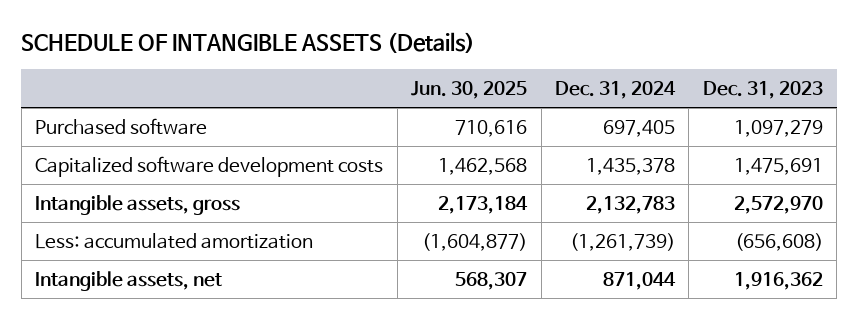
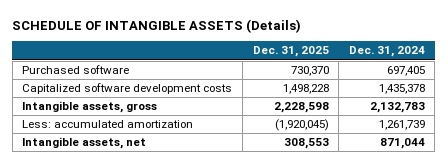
- | Jun. 30, 2025 | Dec. 31, 2024 | Dec. 31, 2023
+ | Dec. 31, 2025 | Dec. 31, 2024
- Less: accumulated amortization | (1,604,877) | (1,261,739) | (656,608)
+ Less: accumulated amortization | (1,920,045) | 1,261,739

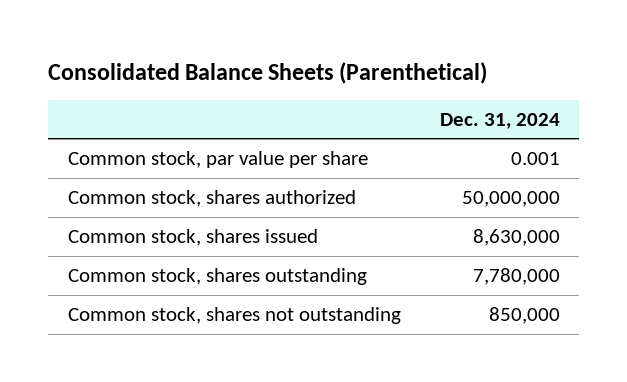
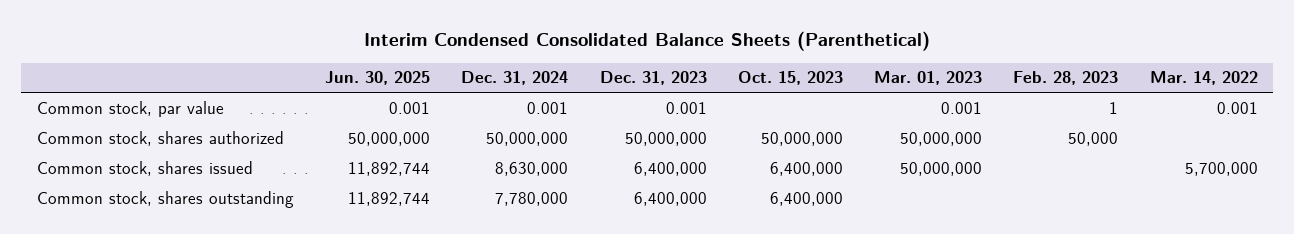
- Consolidated Balance Sheets (Parenthetical)
+ Interim Condensed Consolidated Balance Sheets (Parenthetical)
- | Dec. 31, 2024
+ | Jun. 30, 2025 | Dec. 31, 2024 | Dec. 31, 2023 | Oct. 15, 2023 | Mar. 01, 2023 | Feb. 28, 2023 | Mar. 14, 2022
- Common stock, par value per share | 0.001
+ Common stock, par value | 0.001 | 0.001 | 0.001 | | 0.001 | 1 | 0.001
- Common stock, shares not outstanding | 850,000

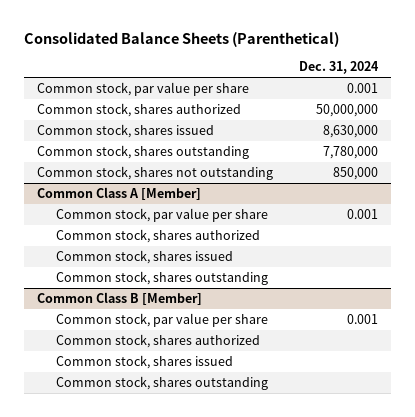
- Interim Condensed Consolidated Balance Sheets (Parenthetical)
+ Consolidated Balance Sheets (Parenthetical)
- | Jun. 30, 2025 | Dec. 31, 2024 | Dec. 31, 2023 | Oct. 15, 2023 | Mar. 01, 2023 | Feb. 28, 2023 | Mar. 14, 2022
+ | Dec. 31, 2024
- Common stock, par value | 0.001 | 0.001 | 0.001 | | 0.001 | 1 | 0.001
+ Common stock, par value per share | 0.001
+ Common stock, shares not outstanding | 850,000
+ Common Class A [Member]
+ Common stock, par value per share | 0.001
+ Common stock, shares authorized
+ Common stock, shares issued
+ Common stock, shares outstanding
+ Common Class B [Member]
+ Common stock, par value per share | 0.001
+ Common stock, shares authorized
+ Common stock, shares issued
+ Common stock, shares outstanding

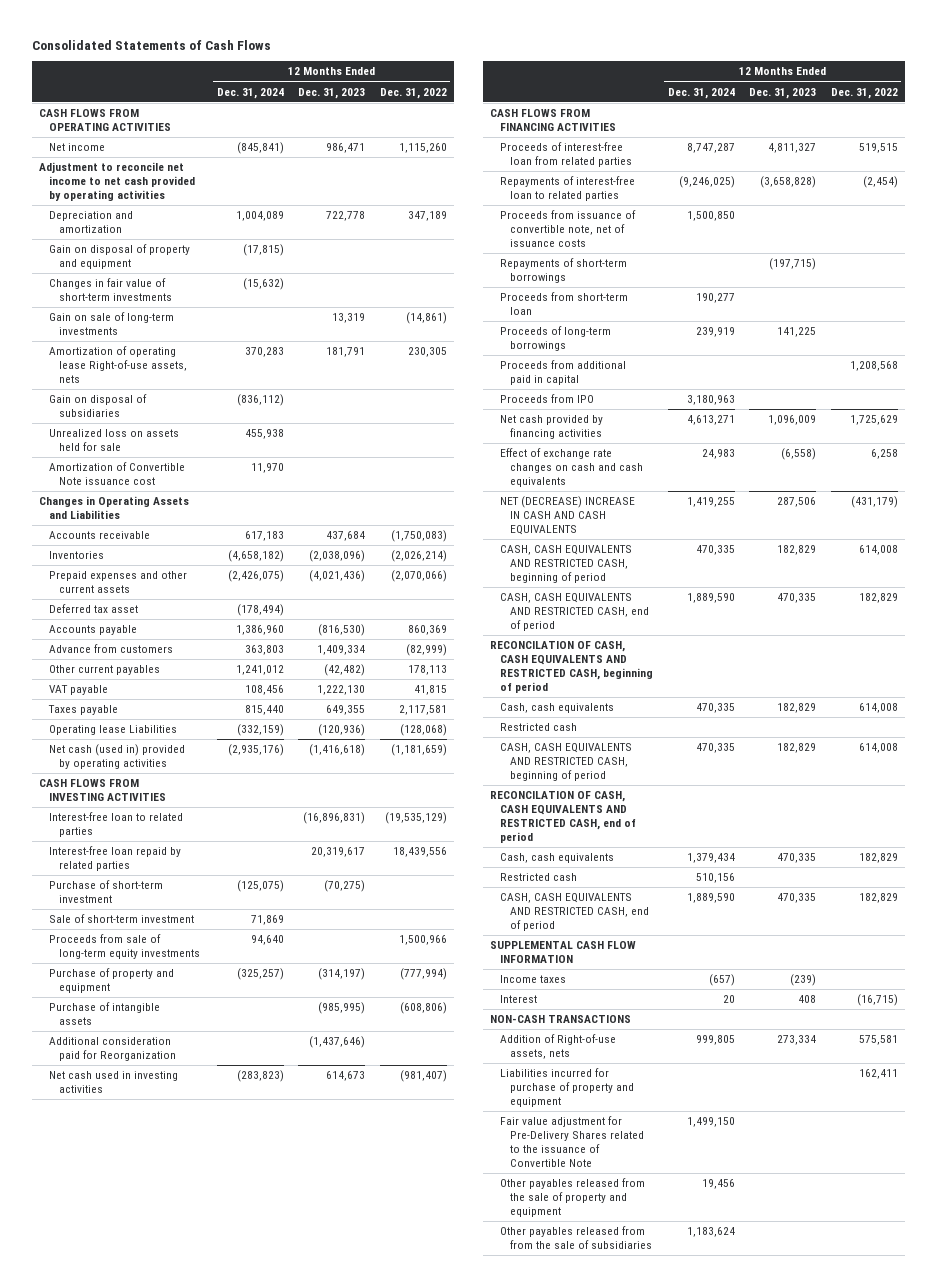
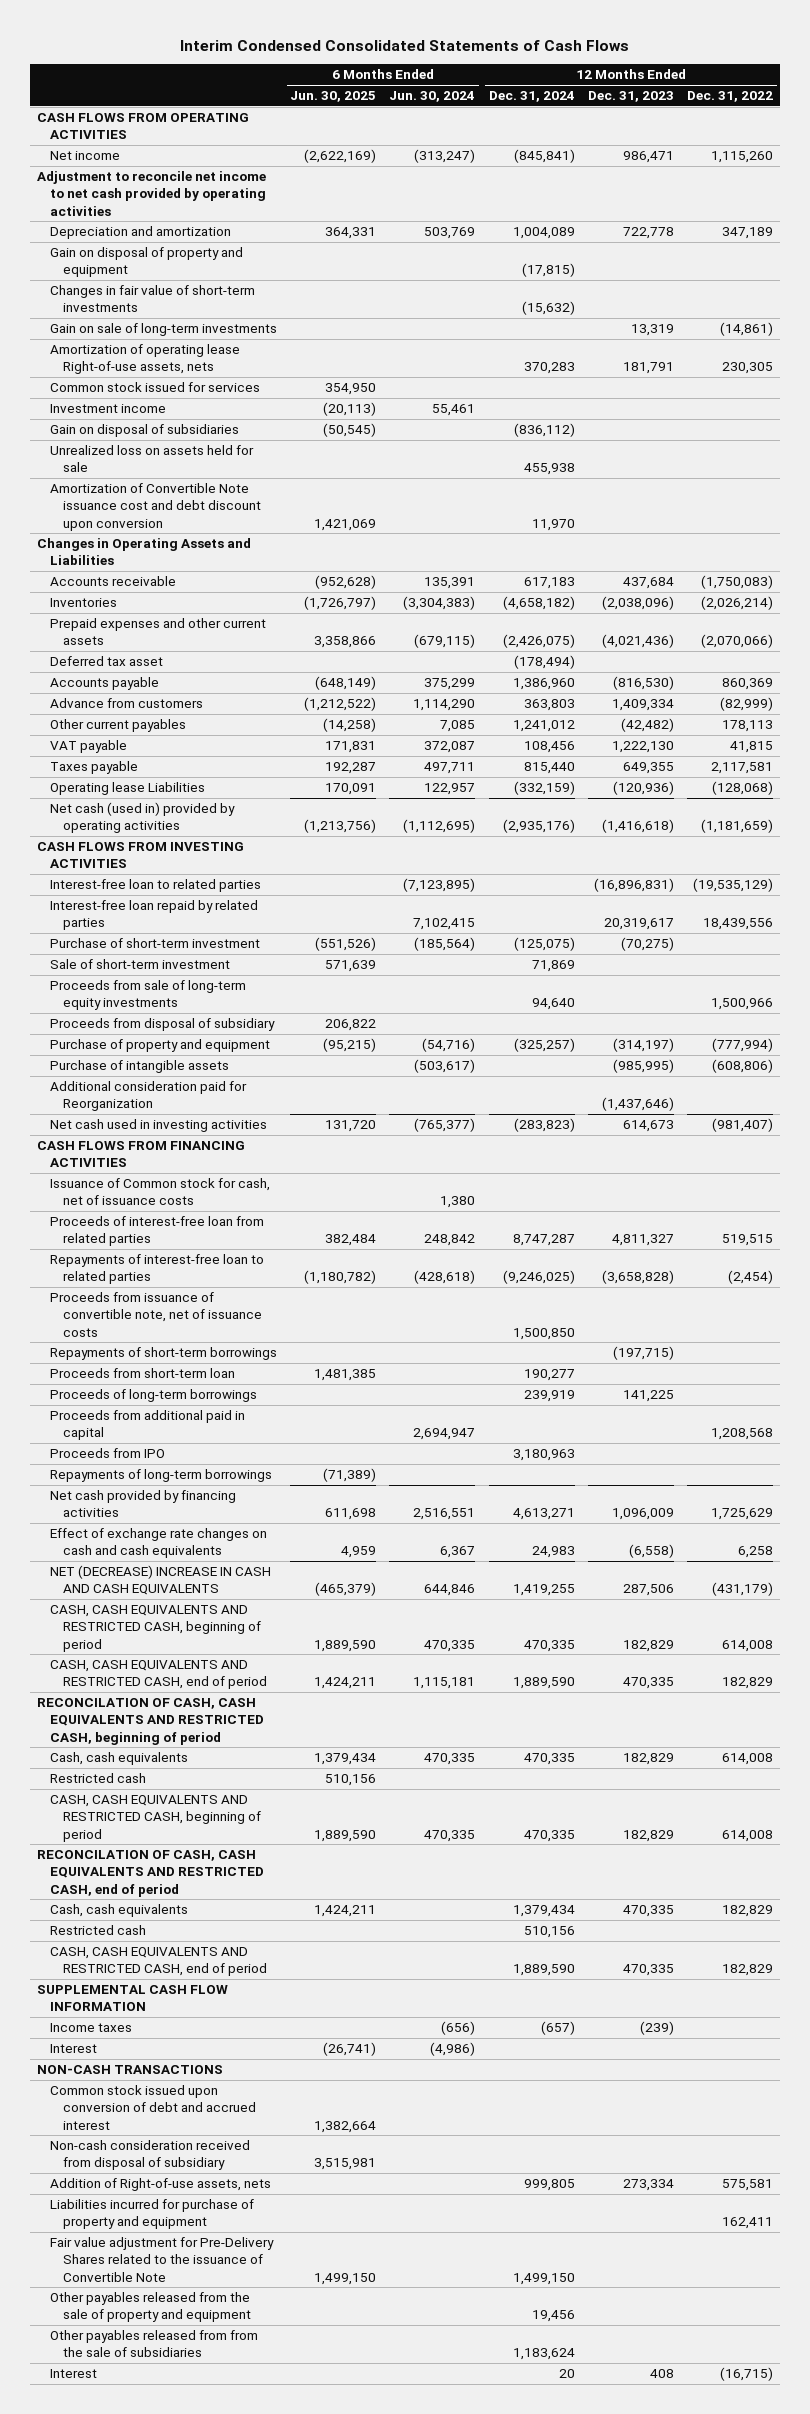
- Consolidated Statements of Cash Flows
+ Interim Condensed Consolidated Statements of Cash Flows
- | 12 Months Ended Dec. 31, 2024 | 12 Months Ended Dec. 31, 2023 | 12 Months Ended Dec. 31, 2022
+ | 6 Months Ended Jun. 30, 2025 | 6 Months Ended Jun. 30, 2024 | 12 Months Ended Dec. 31, 2024 | 12 Months Ended Dec. 31, 2023 | 12 Months Ended Dec. 31, 2022
+ Common stock issued for services | 354,950 | | | |
+ Investment income | (20,113) | 55,461 | | |
- Amortization of Convertible Note issuance cost | 11,970 | |
+ Amortization of Convertible Note issuance cost and debt discount upon conversion | 1,421,069 | | 11,970 | |
+ Proceeds from disposal of subsidiary | 206,822 | | | |
+ Issuance of Common stock for cash, net of issuance costs | | 1,380 | | |
+ Repayments of long-term borrowings | (71,389) | | | |
+ Interest | (26,741) | (4,986) | | |
+ Common stock issued upon conversion of debt and accrued interest | 1,382,664 | | | |
+ Non-cash consideration received from disposal of subsidiary | 3,515,981 | | | |
moved down: Interest | | | 20 | 408 | (16,715)

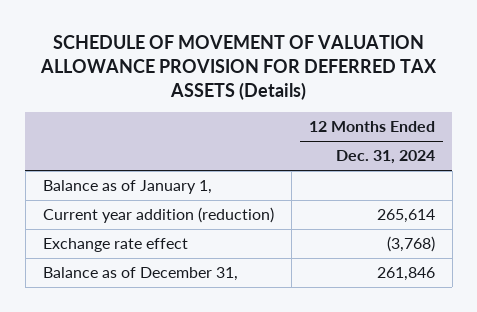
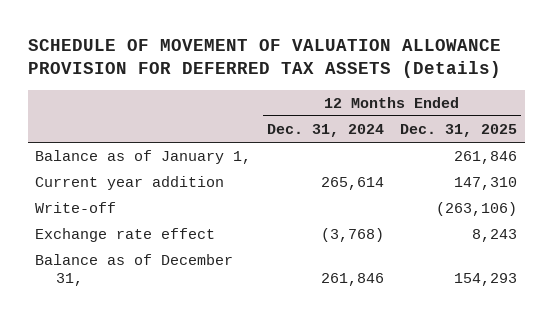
- | 12 Months Ended Dec. 31, 2024
+ | 12 Months Ended Dec. 31, 2024 | 12 Months Ended Dec. 31, 2025
- Current year addition (reduction) | 265,614
+ Current year addition | 265,614 | 147,310
+ Write-off | | (263,106)

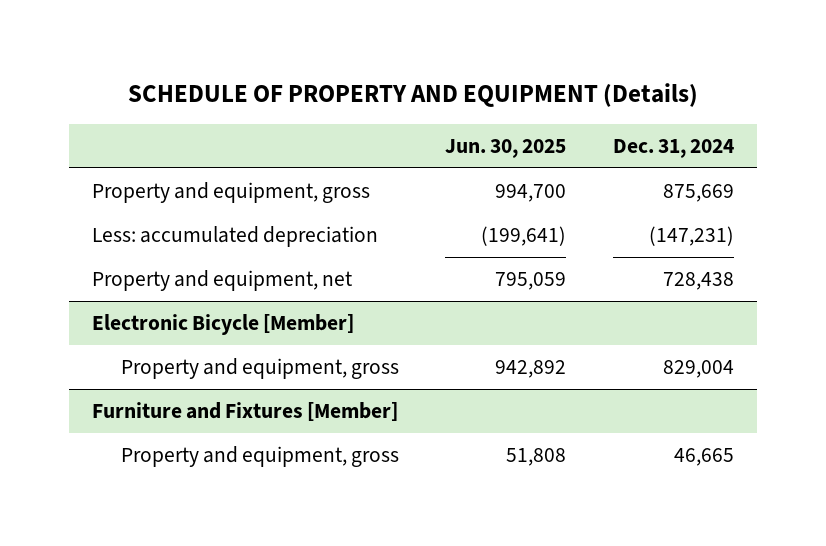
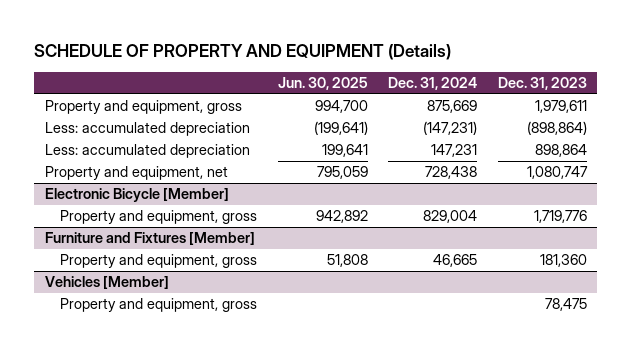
- | Jun. 30, 2025 | Dec. 31, 2024
+ | Jun. 30, 2025 | Dec. 31, 2024 | Dec. 31, 2023
+ Less: accumulated depreciation | 199,641 | 147,231 | 898,864
+ Vehicles [Member]
+ Property and equipment, gross | | | 78,475

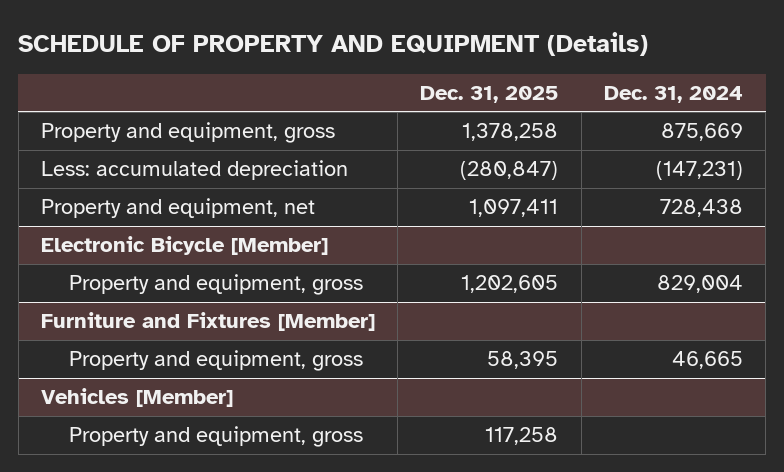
- | Jun. 30, 2025 | Dec. 31, 2024 | Dec. 31, 2023
+ | Dec. 31, 2025 | Dec. 31, 2024
- Less: accumulated depreciation | 199,641 | 147,231 | 898,864

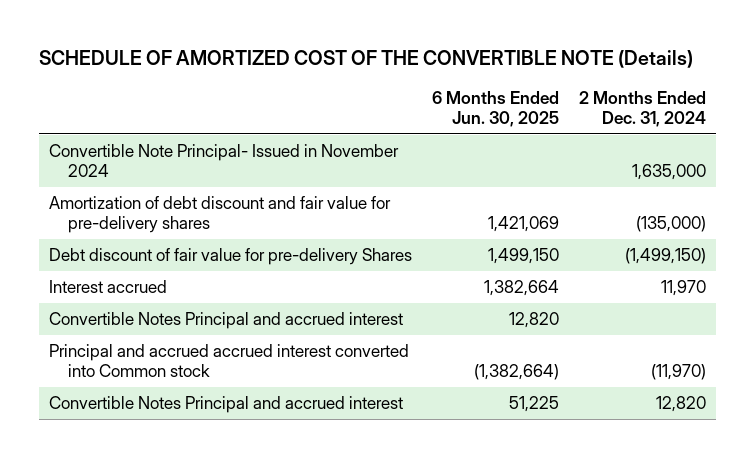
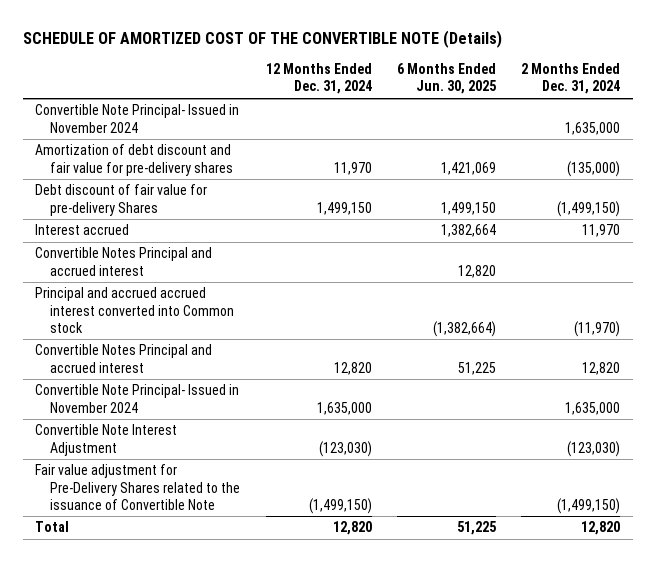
- | 6 Months Ended Jun. 30, 2025 | 2 Months Ended Dec. 31, 2024
+ | 12 Months Ended Dec. 31, 2024 | 6 Months Ended Jun. 30, 2025 | 2 Months Ended Dec. 31, 2024
+ Convertible Note Principal- Issued in November 2024 | 1,635,000 | | 1,635,000
+ Convertible Note Interest Adjustment | (123,030) | | (123,030)
+ Fair value adjustment for Pre-Delivery Shares related to the issuance of Convertible Note | (1,499,150) | | (1,499,150)
+ Total | 12,820 | 51,225 | 12,820

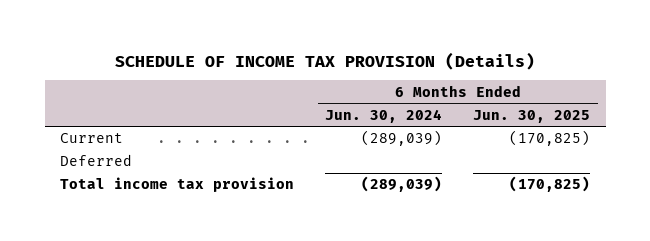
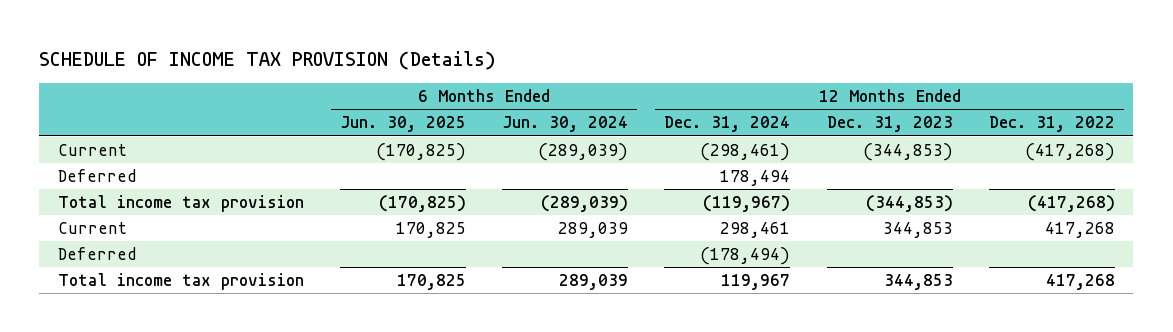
- | 6 Months Ended Jun. 30, 2024 | 6 Months Ended Jun. 30, 2025
+ | 6 Months Ended Jun. 30, 2025 | 6 Months Ended Jun. 30, 2024 | 12 Months Ended Dec. 31, 2024 | 12 Months Ended Dec. 31, 2023 | 12 Months Ended Dec. 31, 2022
+ Current | 170,825 | 289,039 | 298,461 | 344,853 | 417,268
+ Deferred | | | (178,494) | |
+ Total income tax provision | 170,825 | 289,039 | 119,967 | 344,853 | 417,268

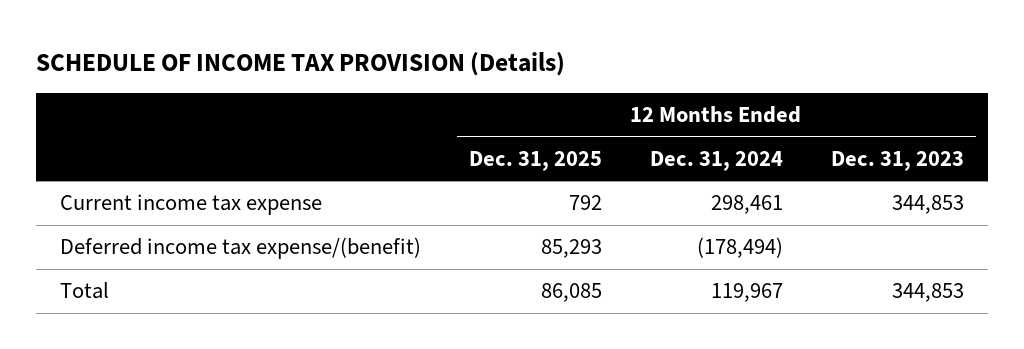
- | 6 Months Ended Jun. 30, 2025 | 6 Months Ended Jun. 30, 2024 | 12 Months Ended Dec. 31, 2024 | 12 Months Ended Dec. 31, 2023 | 12 Months Ended Dec. 31, 2022
+ | 12 Months Ended Dec. 31, 2025 | 12 Months Ended Dec. 31, 2024 | 12 Months Ended Dec. 31, 2023
- Current | (170,825) | (289,039) | (298,461) | (344,853) | (417,268)
- Deferred | | | 178,494 | |
- Total income tax provision | (170,825) | (289,039) | (119,967) | (344,853) | (417,268)
- Current | 170,825 | 289,039 | 298,461 | 344,853 | 417,268
- Deferred | | | (178,494) | |
- Total income tax provision | 170,825 | 289,039 | 119,967 | 344,853 | 417,268
+ Current income tax expense | 792 | 298,461 | 344,853
+ Deferred income tax expense/(benefit) | 85,293 | (178,494) |
+ Total | 86,085 | 119,967 | 344,853

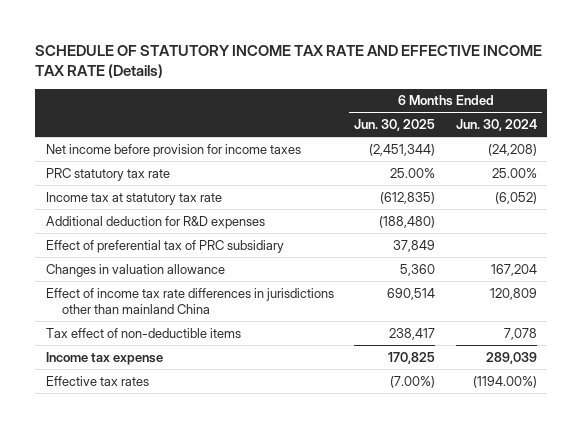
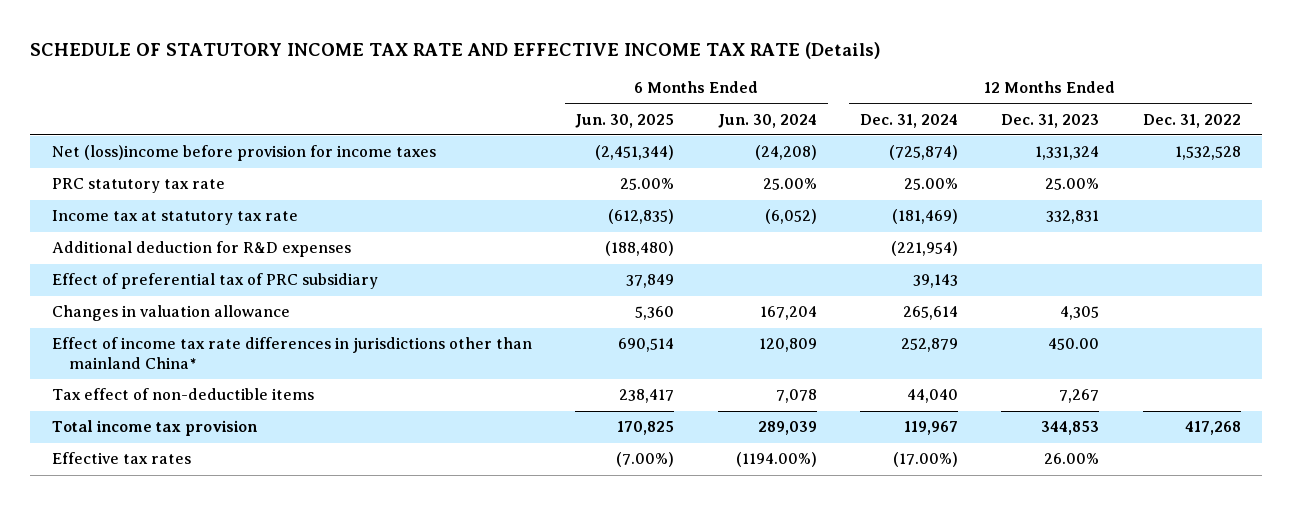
- | 6 Months Ended Jun. 30, 2025 | 6 Months Ended Jun. 30, 2024
+ | 6 Months Ended Jun. 30, 2025 | 6 Months Ended Jun. 30, 2024 | 12 Months Ended Dec. 31, 2024 | 12 Months Ended Dec. 31, 2023 | 12 Months Ended Dec. 31, 2022
- Net income before provision for income taxes | (2,451,344) | (24,208)
+ Net (loss)income before provision for income taxes | (2,451,344) | (24,208) | (725,874) | 1,331,324 | 1,532,528
- Effect of income tax rate differences in jurisdictions other than mainland China | 690,514 | 120,809
+ Effect of income tax rate differences in jurisdictions other than mainland China* | 690,514 | 120,809 | 252,879 | 450.00 |
- Income tax expense | 170,825 | 289,039
+ Total income tax provision | 170,825 | 289,039 | 119,967 | 344,853 | 417,268

